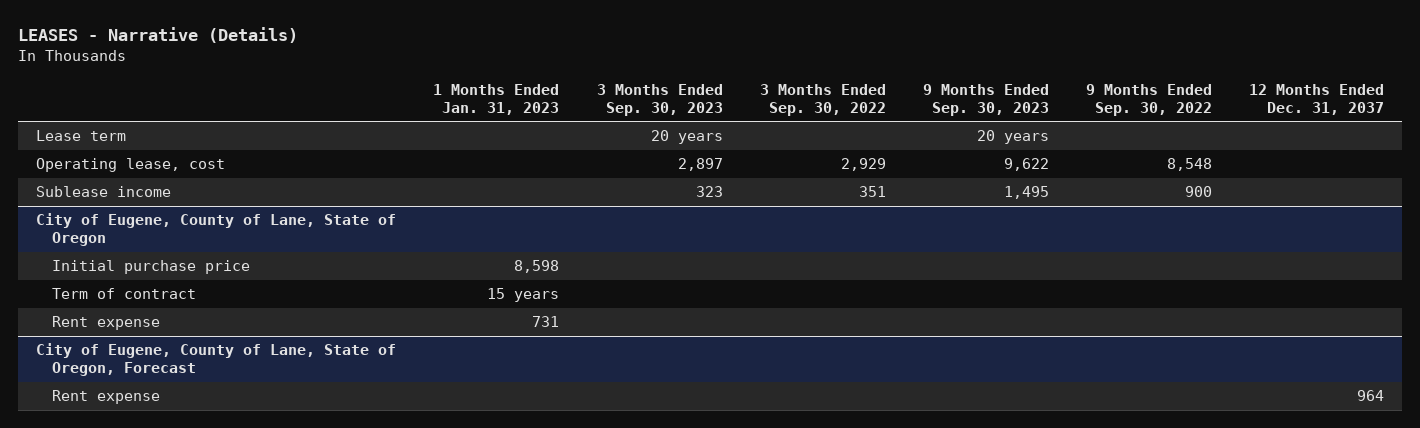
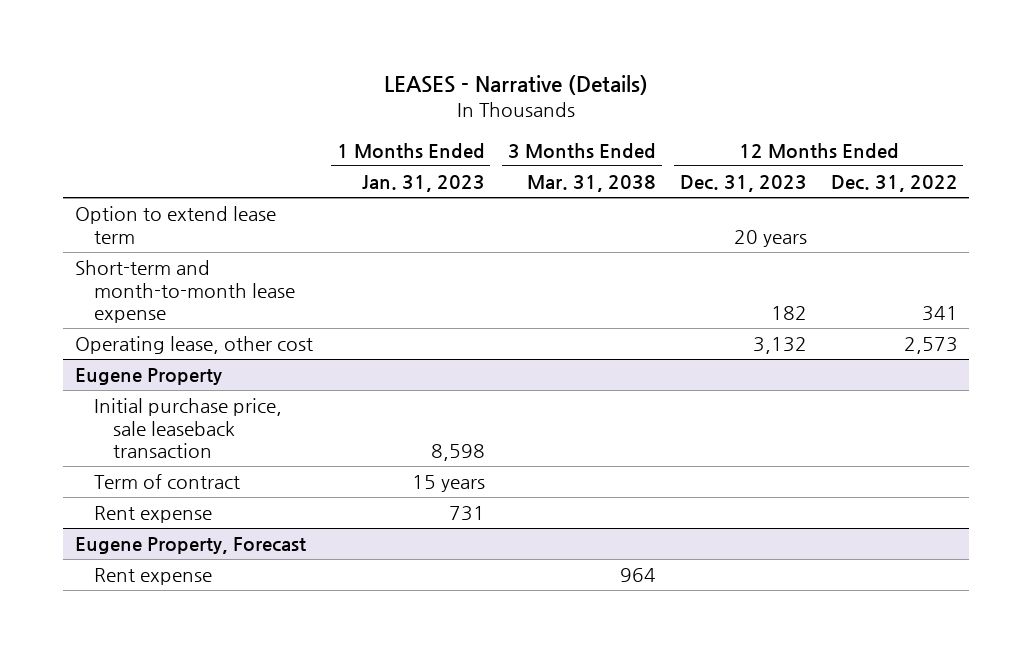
- | 1 Months Ended Jan. 31, 2023 | 3 Months Ended Sep. 30, 2023 | 3 Months Ended Sep. 30, 2022 | 9 Months Ended Sep. 30, 2023 | 9 Months Ended Sep. 30, 2022 | 12 Months Ended Dec. 31, 2037
+ | 1 Months Ended Jan. 31, 2023 | 3 Months Ended Mar. 31, 2038 | 12 Months Ended Dec. 31, 2023 | 12 Months Ended Dec. 31, 2022
- Lease term | | 20 years | | 20 years | |
- Operating lease, cost | | 2,897 | 2,929 | 9,622 | 8,548 |
- Sublease income | | 323 | 351 | 1,495 | 900 |
- City of Eugene, County of Lane, State of Oregon
- Initial purchase price | 8,598 | | | | |
+ Option to extend lease term | | | 20 years |
+ Short-term and month-to-month lease expense | | | 182 | 341
+ Operating lease, other cost | | | 3,132 | 2,573
+ Eugene Property
+ Initial purchase price, sale leaseback transaction | 8,598 | | |
- City of Eugene, County of Lane, State of Oregon, Forecast
- Rent expense | | | | | | 964
+ Eugene Property, Forecast
+ Rent expense | | 964 | |

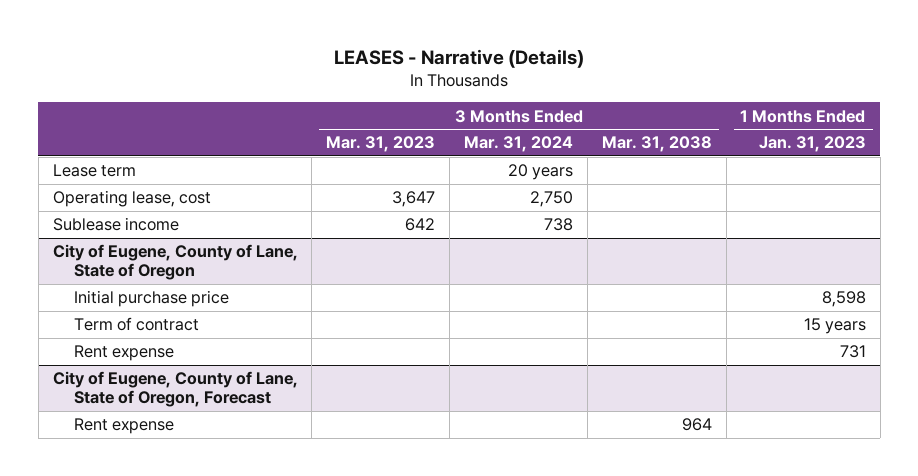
- | 1 Months Ended Jan. 31, 2023 | 3 Months Ended Mar. 31, 2038 | 12 Months Ended Dec. 31, 2023 | 12 Months Ended Dec. 31, 2022
+ | 3 Months Ended Mar. 31, 2023 | 3 Months Ended Mar. 31, 2024 | 3 Months Ended Mar. 31, 2038 | 1 Months Ended Jan. 31, 2023
- Option to extend lease term | | | 20 years |
- Short-term and month-to-month lease expense | | | 182 | 341
- Operating lease, other cost | | | 3,132 | 2,573
- Eugene Property
- Initial purchase price, sale leaseback transaction | 8,598 | | |
+ Lease term | | 20 years | |
+ Operating lease, cost | 3,647 | 2,750 | |
+ Sublease income | 642 | 738 | |
+ City of Eugene, County of Lane, State of Oregon
+ Initial purchase price | | | | 8,598
- Eugene Property, Forecast
+ City of Eugene, County of Lane, State of Oregon, Forecast

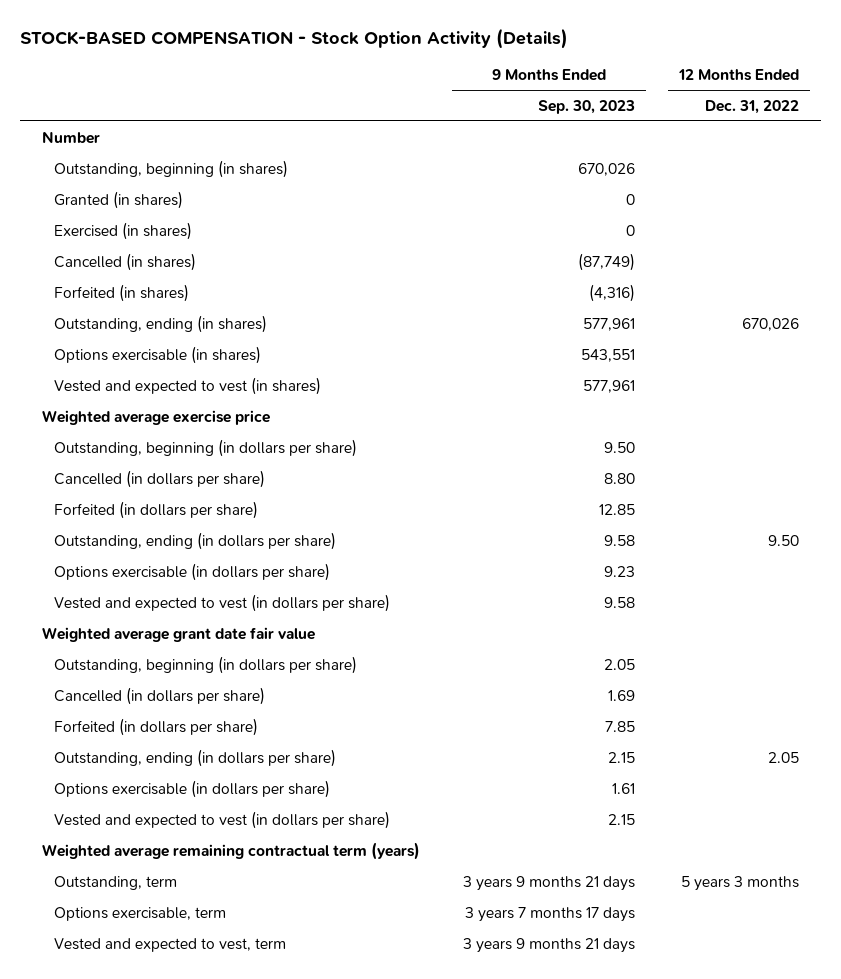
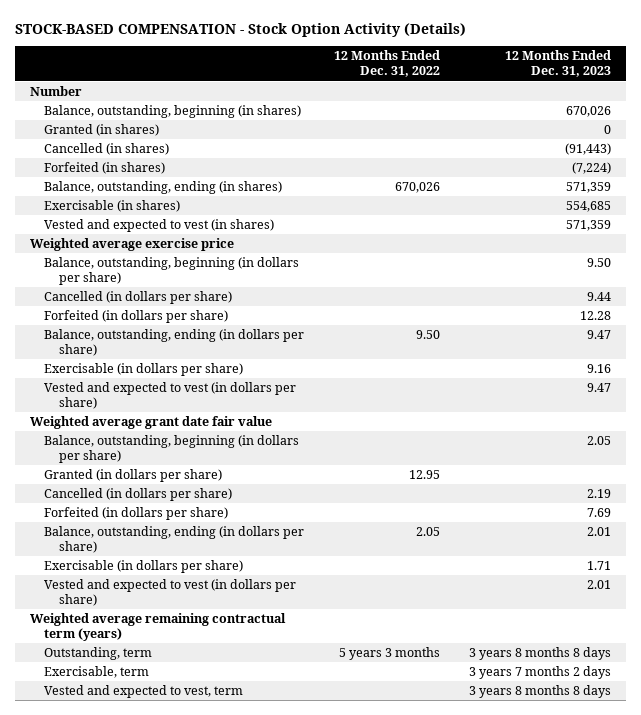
- | 9 Months Ended Sep. 30, 2023 | 12 Months Ended Dec. 31, 2022
+ | 12 Months Ended Dec. 31, 2022 | 12 Months Ended Dec. 31, 2023
- Outstanding, beginning (in shares) | 670,026 |
+ Balance, outstanding, beginning (in shares) | | 670,026
- Exercised (in shares) | 0 |
- Outstanding, ending (in shares) | 577,961 | 670,026
- Options exercisable (in shares) | 543,551 |
+ Balance, outstanding, ending (in shares) | 670,026 | 571,359
+ Exercisable (in shares) | | 554,685
- Outstanding, beginning (in dollars per share) | 9.50 |
+ Balance, outstanding, beginning (in dollars per share) | | 9.50
- Outstanding, ending (in dollars per share) | 9.58 | 9.50
- Options exercisable (in dollars per share) | 9.23 |
+ Balance, outstanding, ending (in dollars per share) | 9.50 | 9.47
+ Exercisable (in dollars per share) | | 9.16
- Outstanding, beginning (in dollars per share) | 2.05 |
+ Balance, outstanding, beginning (in dollars per share) | | 2.05
+ Granted (in dollars per share) | 12.95 |
- Outstanding, ending (in dollars per share) | 2.15 | 2.05
- Options exercisable (in dollars per share) | 1.61 |
+ Balance, outstanding, ending (in dollars per share) | 2.05 | 2.01
+ Exercisable (in dollars per share) | | 1.71
- Options exercisable, term | 3 years 7 months 17 days |
+ Exercisable, term | | 3 years 7 months 2 days

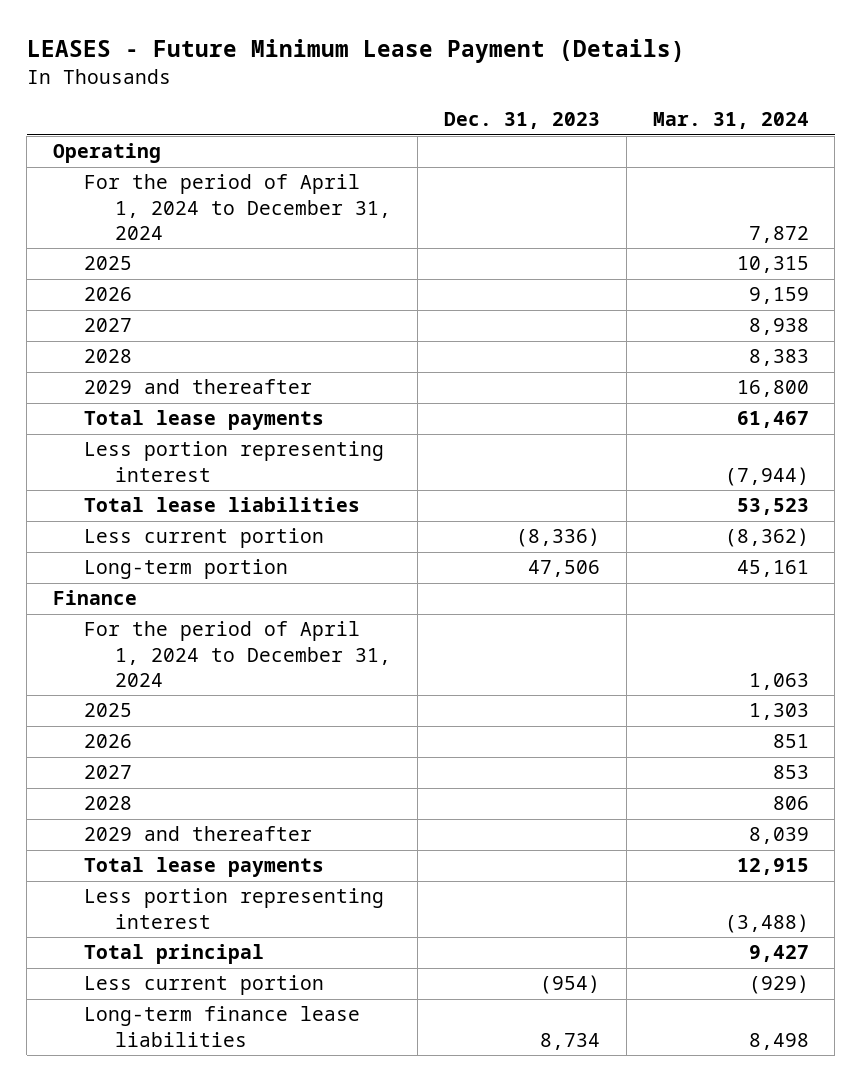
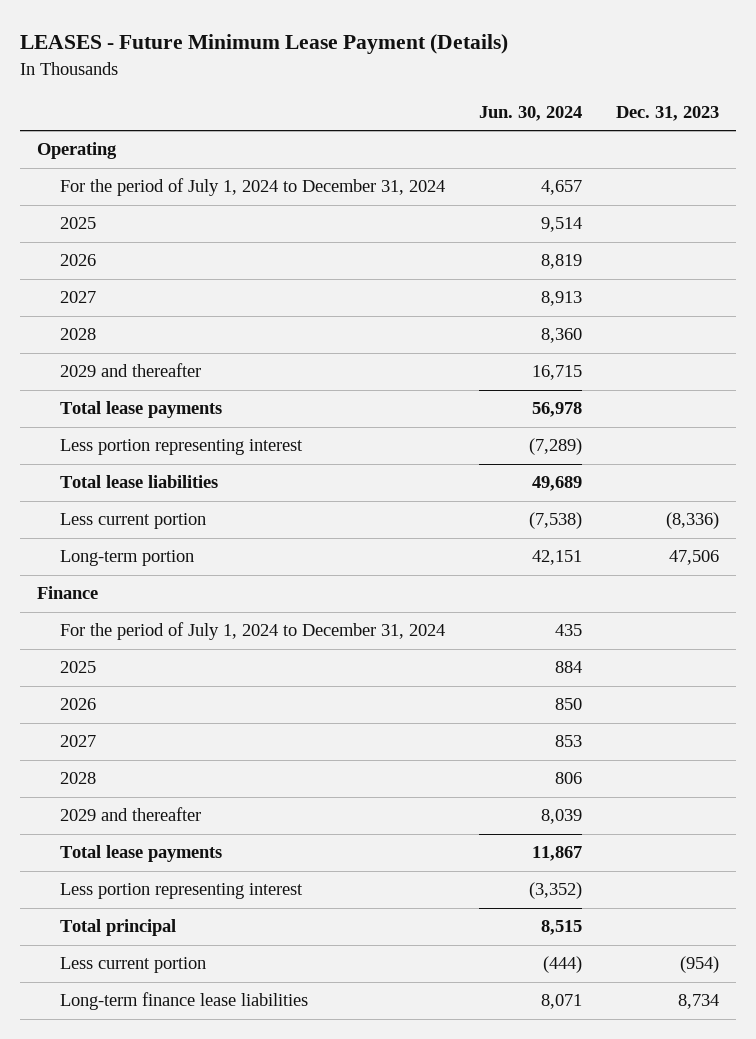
- | Dec. 31, 2023 | Mar. 31, 2024
+ | Jun. 30, 2024 | Dec. 31, 2023
- For the period of April 1, 2024 to December 31, 2024 | | 7,872
+ For the period of July 1, 2024 to December 31, 2024 | 4,657 |
- For the period of April 1, 2024 to December 31, 2024 | | 1,063
+ For the period of July 1, 2024 to December 31, 2024 | 435 |

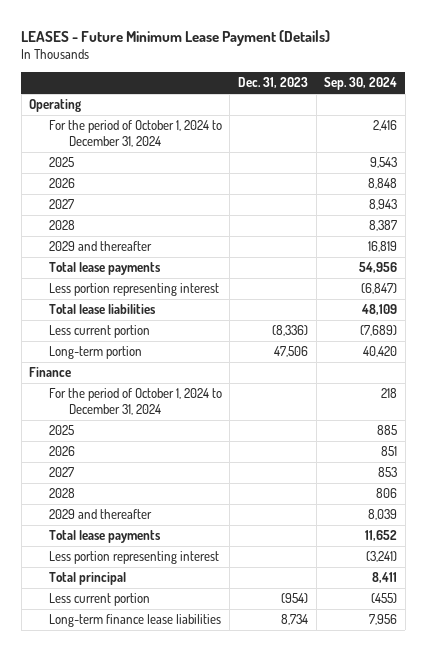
- | Jun. 30, 2024 | Dec. 31, 2023
+ | Dec. 31, 2023 | Sep. 30, 2024
- For the period of July 1, 2024 to December 31, 2024 | 4,657 |
+ For the period of October 1, 2024 to December 31, 2024 | | 2,416
- For the period of July 1, 2024 to December 31, 2024 | 435 |
+ For the period of October 1, 2024 to December 31, 2024 | | 218

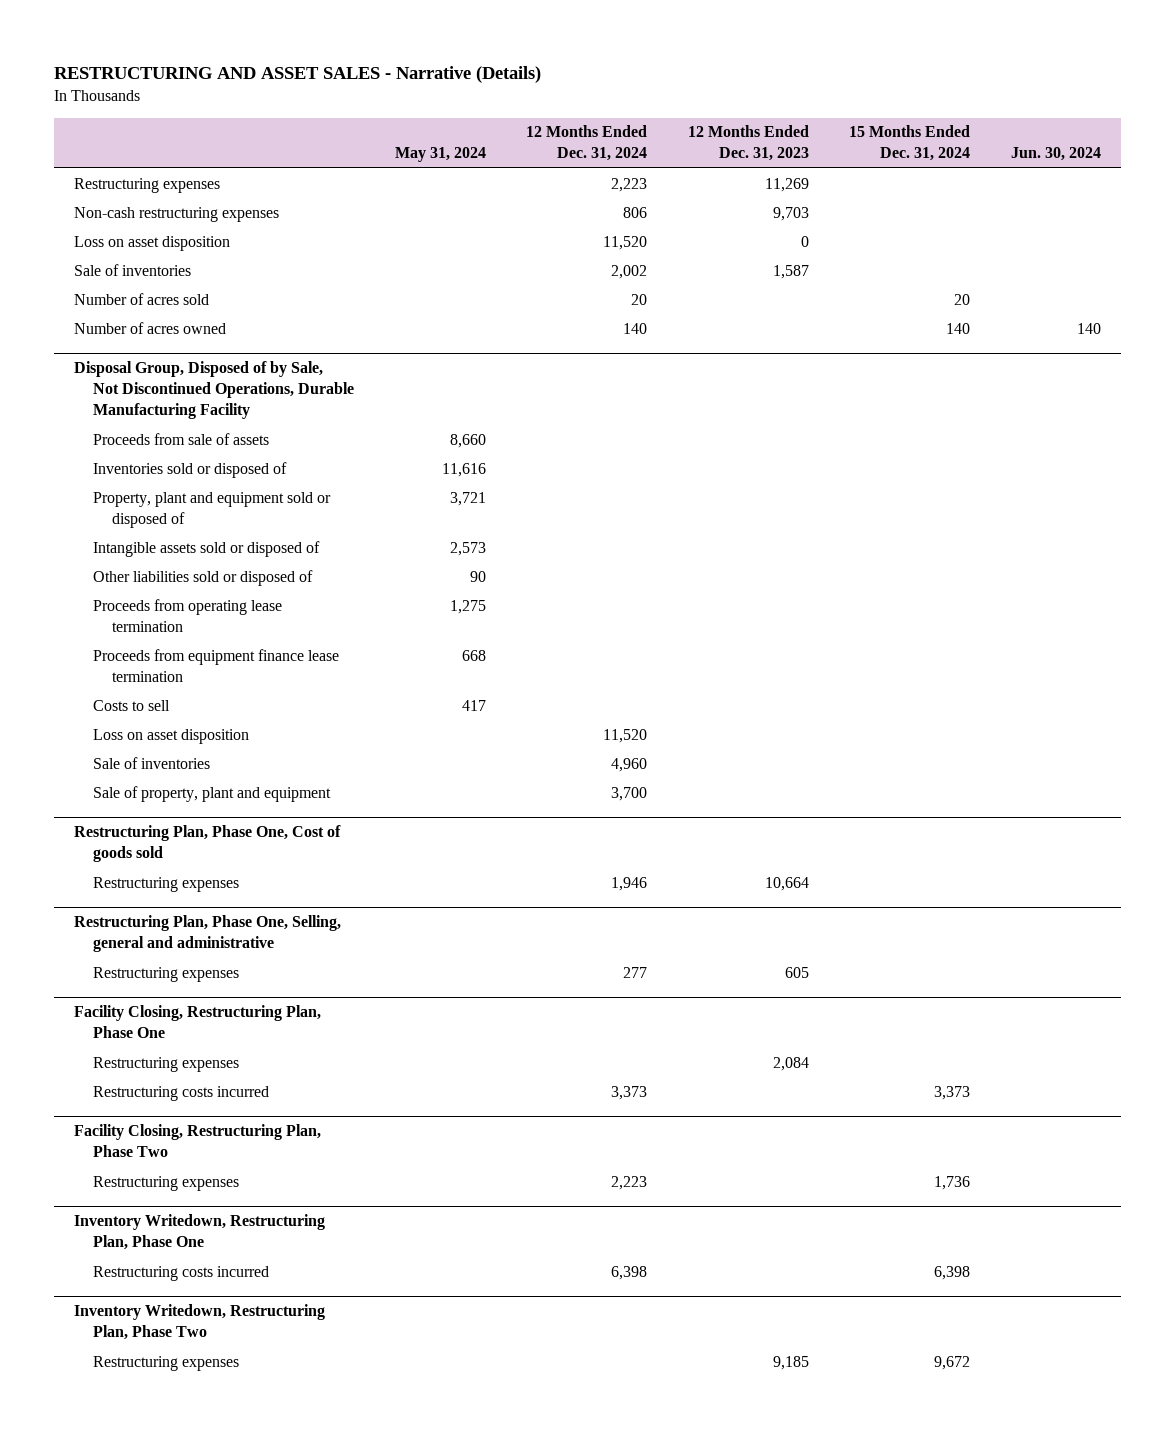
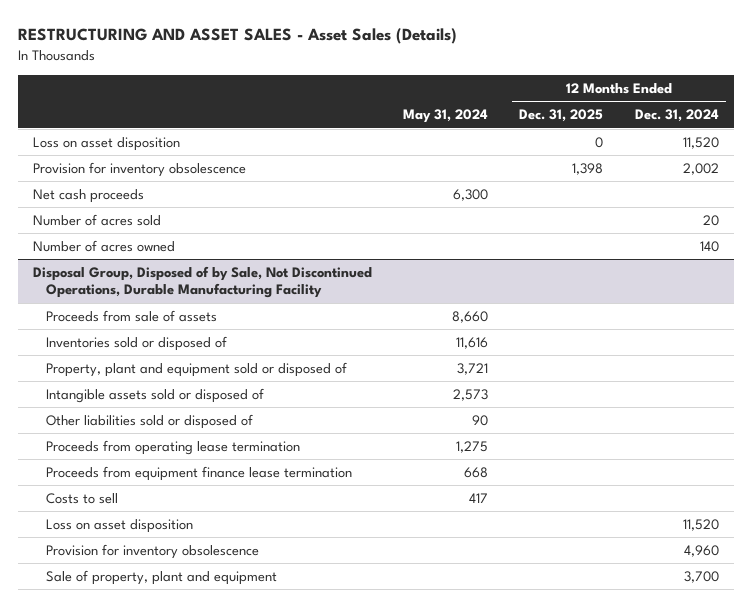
- RESTRUCTURING AND ASSET SALES - Narrative (Details)
+ RESTRUCTURING AND ASSET SALES - Asset Sales (Details)
- | May 31, 2024 | 12 Months Ended Dec. 31, 2024 | 12 Months Ended Dec. 31, 2023 | 15 Months Ended Dec. 31, 2024 | Jun. 30, 2024
+ | May 31, 2024 | 12 Months Ended Dec. 31, 2025 | 12 Months Ended Dec. 31, 2024
- Restructuring expenses | | 2,223 | 11,269 | |
- Non-cash restructuring expenses | | 806 | 9,703 | |
- Sale of inventories | | 2,002 | 1,587 | |
+ Provision for inventory obsolescence | | 1,398 | 2,002
+ Net cash proceeds | 6,300 | |
@ Disposal Group, Disposed of by Sale, Not Discontinued Operations, Durable Manufacturing Facility
- Sale of inventories | | 4,960 | | |
+ Provision for inventory obsolescence | | | 4,960
- Restructuring Plan, Phase One, Cost of goods sold
- Restructuring expenses | | 1,946 | 10,664 | |
- Restructuring Plan, Phase One, Selling, general and administrative
- Restructuring expenses | | 277 | 605 | |
- Facility Closing, Restructuring Plan, Phase One
- Restructuring expenses | | | 2,084 | |
- Restructuring costs incurred | | 3,373 | | 3,373 |
- Facility Closing, Restructuring Plan, Phase Two
- Restructuring expenses | | 2,223 | | 1,736 |
- Inventory Writedown, Restructuring Plan, Phase One
- Restructuring costs incurred | | 6,398 | | 6,398 |
- Inventory Writedown, Restructuring Plan, Phase Two
- Restructuring expenses | | | 9,185 | 9,672 |

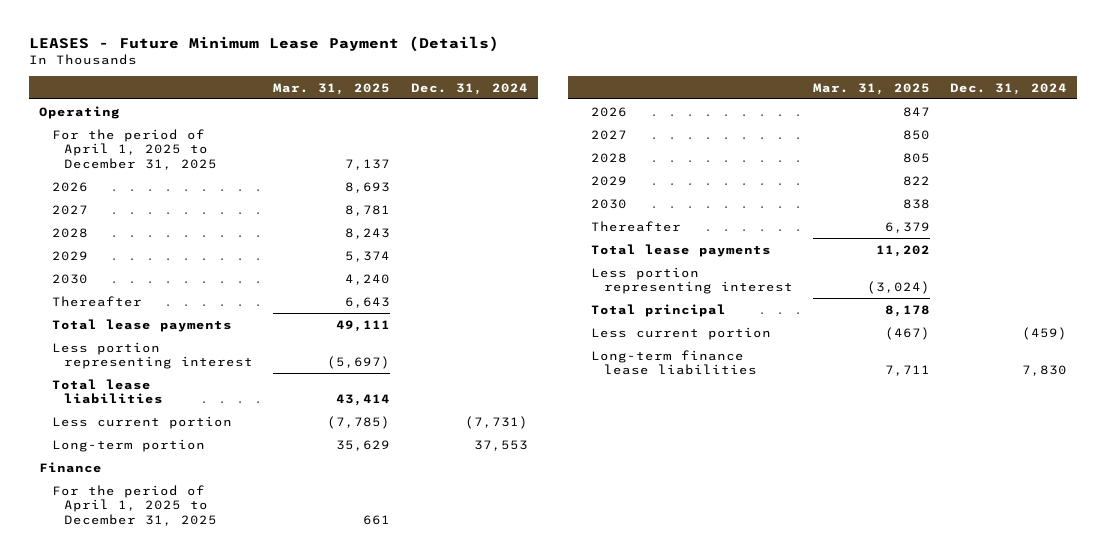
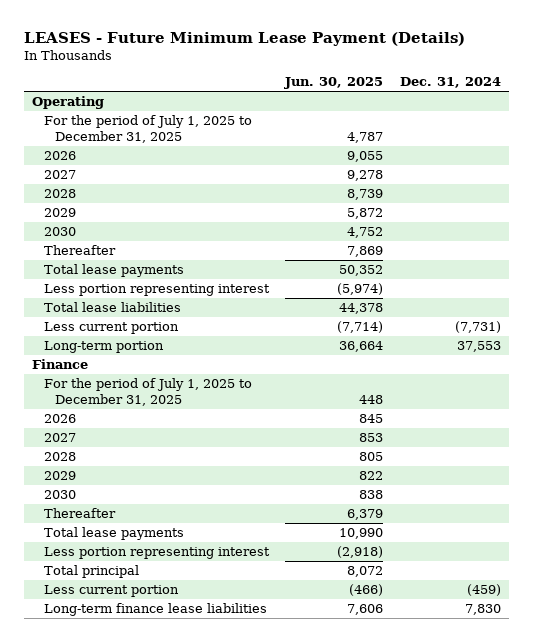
- | Mar. 31, 2025 | Dec. 31, 2024
+ | Jun. 30, 2025 | Dec. 31, 2024
- For the period of April 1, 2025 to December 31, 2025 | 7,137 |
+ For the period of July 1, 2025 to December 31, 2025 | 4,787 |
- For the period of April 1, 2025 to December 31, 2025 | 661 |
+ For the period of July 1, 2025 to December 31, 2025 | 448 |

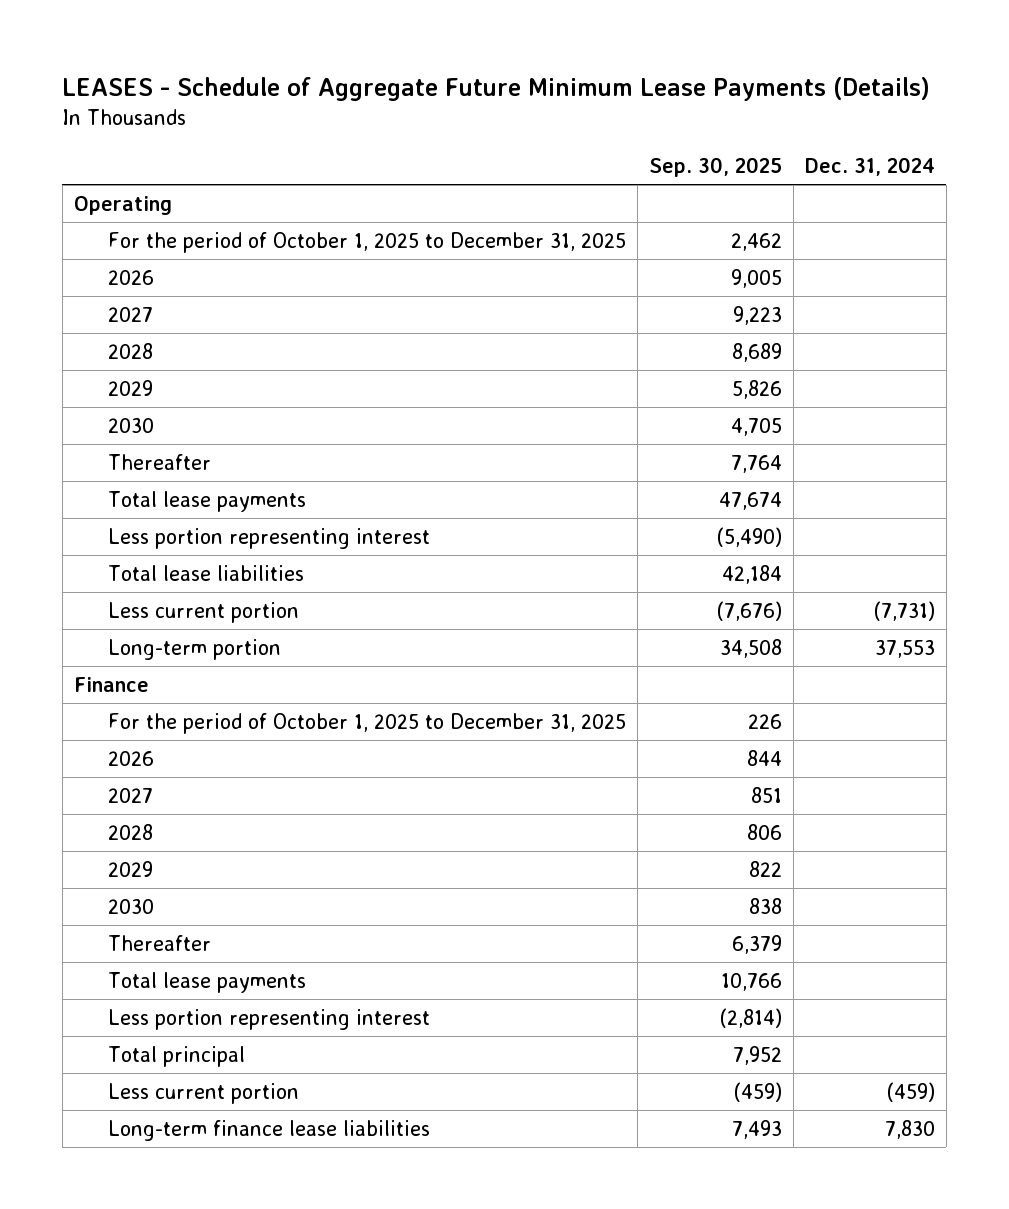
- LEASES - Future Minimum Lease Payment (Details)
+ LEASES - Schedule of Aggregate Future Minimum Lease Payments (Details)
- | Jun. 30, 2025 | Dec. 31, 2024
+ | Sep. 30, 2025 | Dec. 31, 2024
- For the period of July 1, 2025 to December 31, 2025 | 4,787 |
+ For the period of October 1, 2025 to December 31, 2025 | 2,462 |
- For the period of July 1, 2025 to December 31, 2025 | 448 |
+ For the period of October 1, 2025 to December 31, 2025 | 226 |

